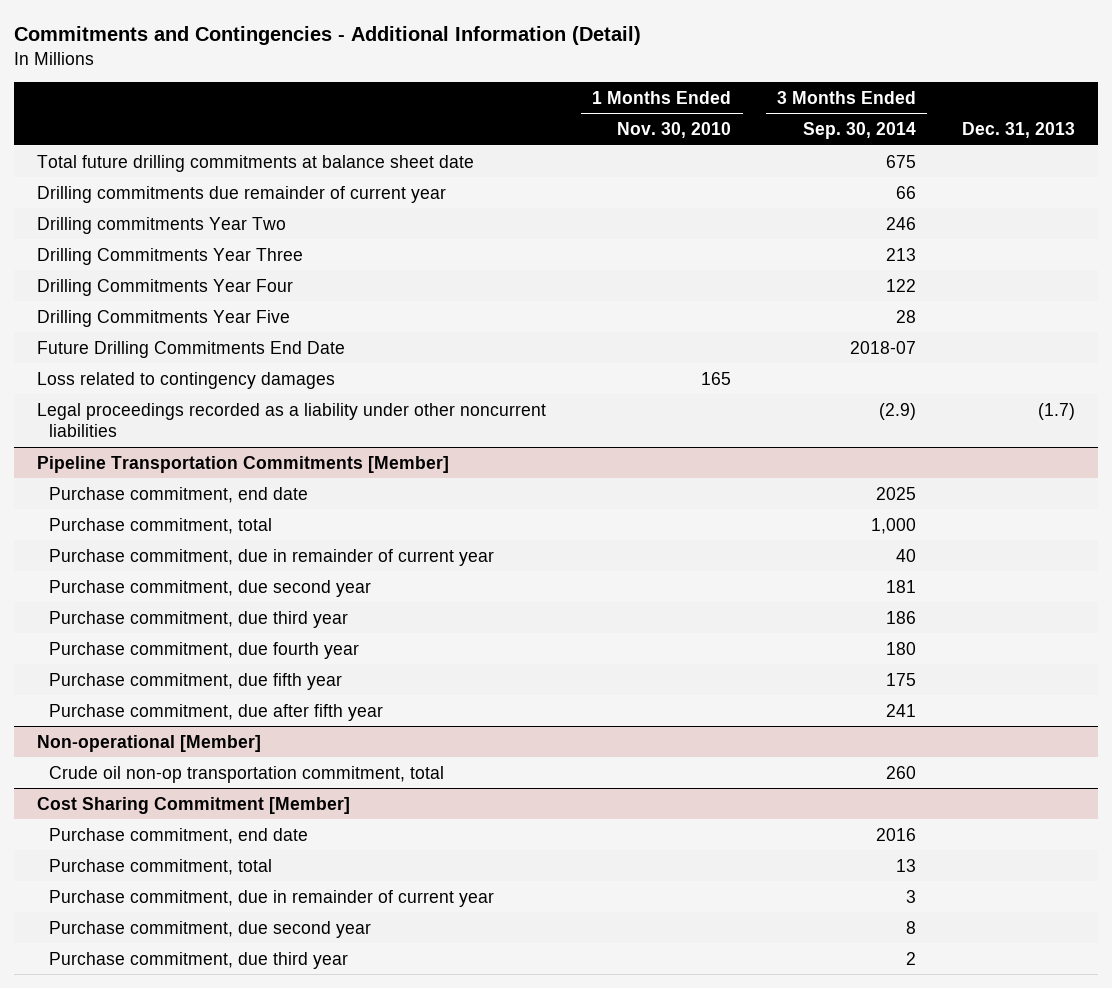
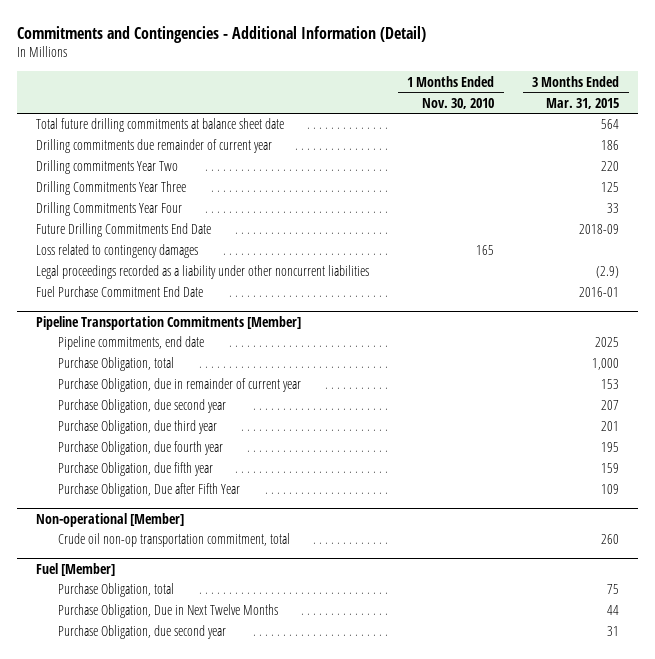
- | 1 Months Ended Nov. 30, 2010 | 3 Months Ended Sep. 30, 2014 | Dec. 31, 2013
+ | 1 Months Ended Nov. 30, 2010 | 3 Months Ended Mar. 31, 2015
- Drilling Commitments Year Five | | 28 |
+ Fuel Purchase Commitment End Date | | 2016-01
@ Pipeline Transportation Commitments [Member]
- Purchase commitment, end date | | 2025 |
- Purchase commitment, total | | 1,000 |
- Purchase commitment, due in remainder of current year | | 40 |
- Purchase commitment, due second year | | 181 |
- Purchase commitment, due third year | | 186 |
- Purchase commitment, due fourth year | | 180 |
- Purchase commitment, due fifth year | | 175 |
- Purchase commitment, due after fifth year | | 241 |
+ Pipeline commitments, end date | | 2025
+ Purchase Obligation, total | | 1,000
+ Purchase Obligation, due in remainder of current year | | 153
+ Purchase Obligation, due second year | | 207
+ Purchase Obligation, due third year | | 201
+ Purchase Obligation, due fourth year | | 195
+ Purchase Obligation, due fifth year | | 159
+ Purchase Obligation, Due after Fifth Year | | 109
- Cost Sharing Commitment [Member]
- Purchase commitment, end date | | 2016 |
- Purchase commitment, total | | 13 |
- Purchase commitment, due in remainder of current year | | 3 |
- Purchase commitment, due second year | | 8 |
- Purchase commitment, due third year | | 2 |
+ Fuel [Member]
+ Purchase Obligation, total | | 75
+ Purchase Obligation, Due in Next Twelve Months | | 44
+ Purchase Obligation, due second year | | 31

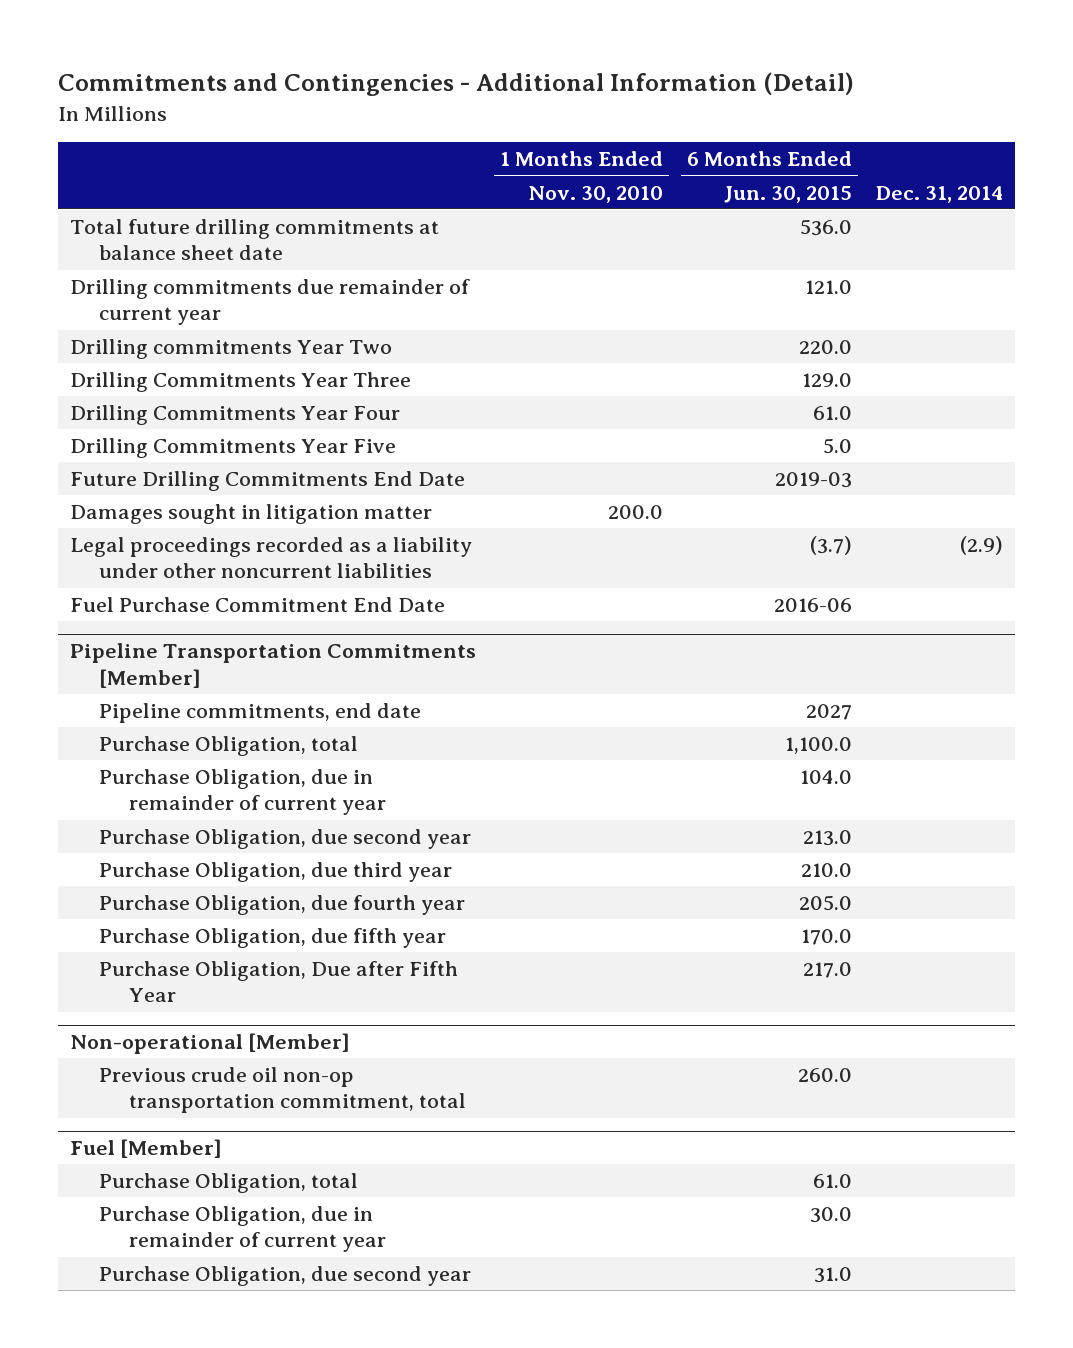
- | 1 Months Ended Nov. 30, 2010 | 3 Months Ended Mar. 31, 2015
+ | 1 Months Ended Nov. 30, 2010 | 6 Months Ended Jun. 30, 2015 | Dec. 31, 2014
+ Drilling Commitments Year Five | | 5.0 |
- Loss related to contingency damages | 165 |
+ Damages sought in litigation matter | 200.0 | |
@ Non-operational [Member]
- Crude oil non-op transportation commitment, total | | 260
+ Previous crude oil non-op transportation commitment, total | | 260.0 |
@ Fuel [Member]
- Purchase Obligation, Due in Next Twelve Months | | 44
+ Purchase Obligation, due in remainder of current year | | 30.0 |

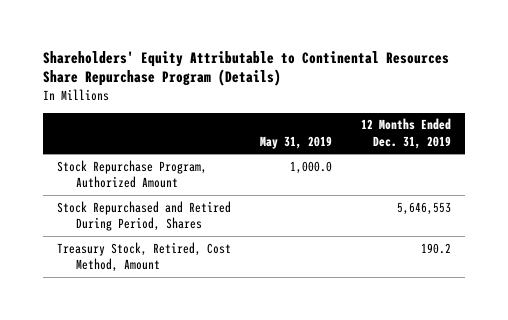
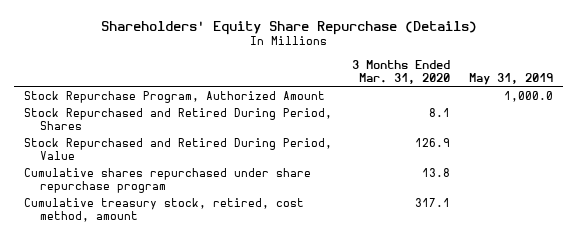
- Shareholders' Equity Attributable to Continental Resources Share Repurchase Program (Details)
+ Shareholders' Equity Share Repurchase (Details)
- | May 31, 2019 | 12 Months Ended Dec. 31, 2019
+ | 3 Months Ended Mar. 31, 2020 | May 31, 2019
- Treasury Stock, Retired, Cost Method, Amount | | 190.2
+ Stock Repurchased and Retired During Period, Value | 126.9 |
+ Cumulative shares repurchased under share repurchase program | 13.8 |
+ Cumulative treasury stock, retired, cost method, amount | 317.1 |

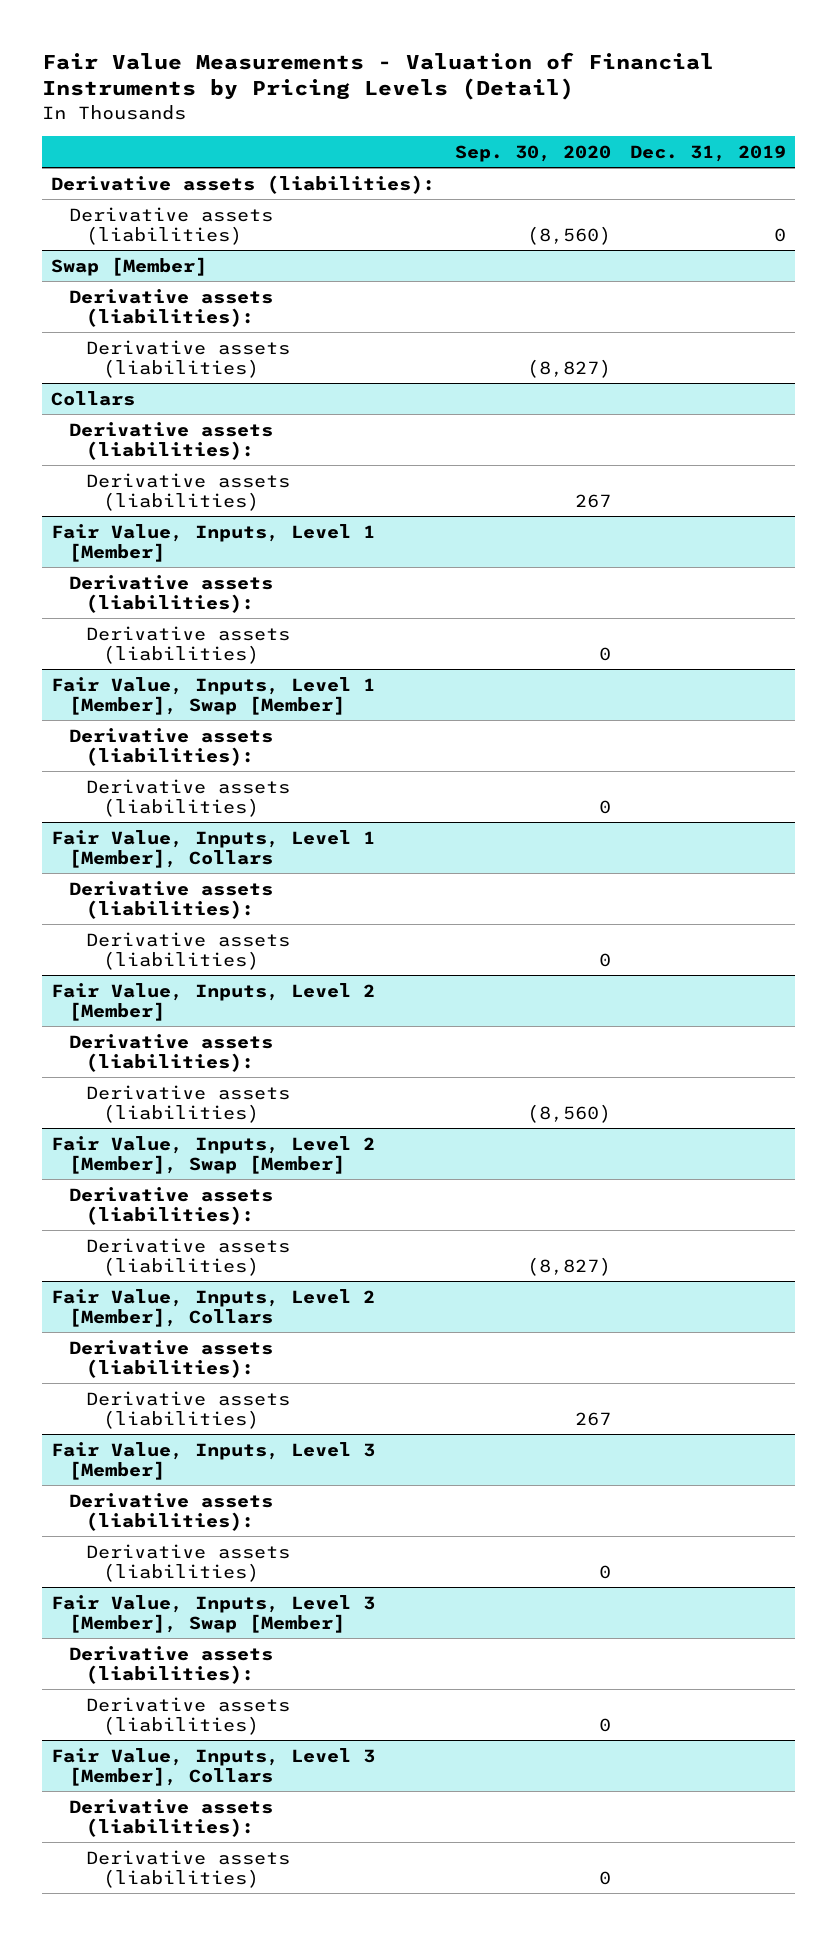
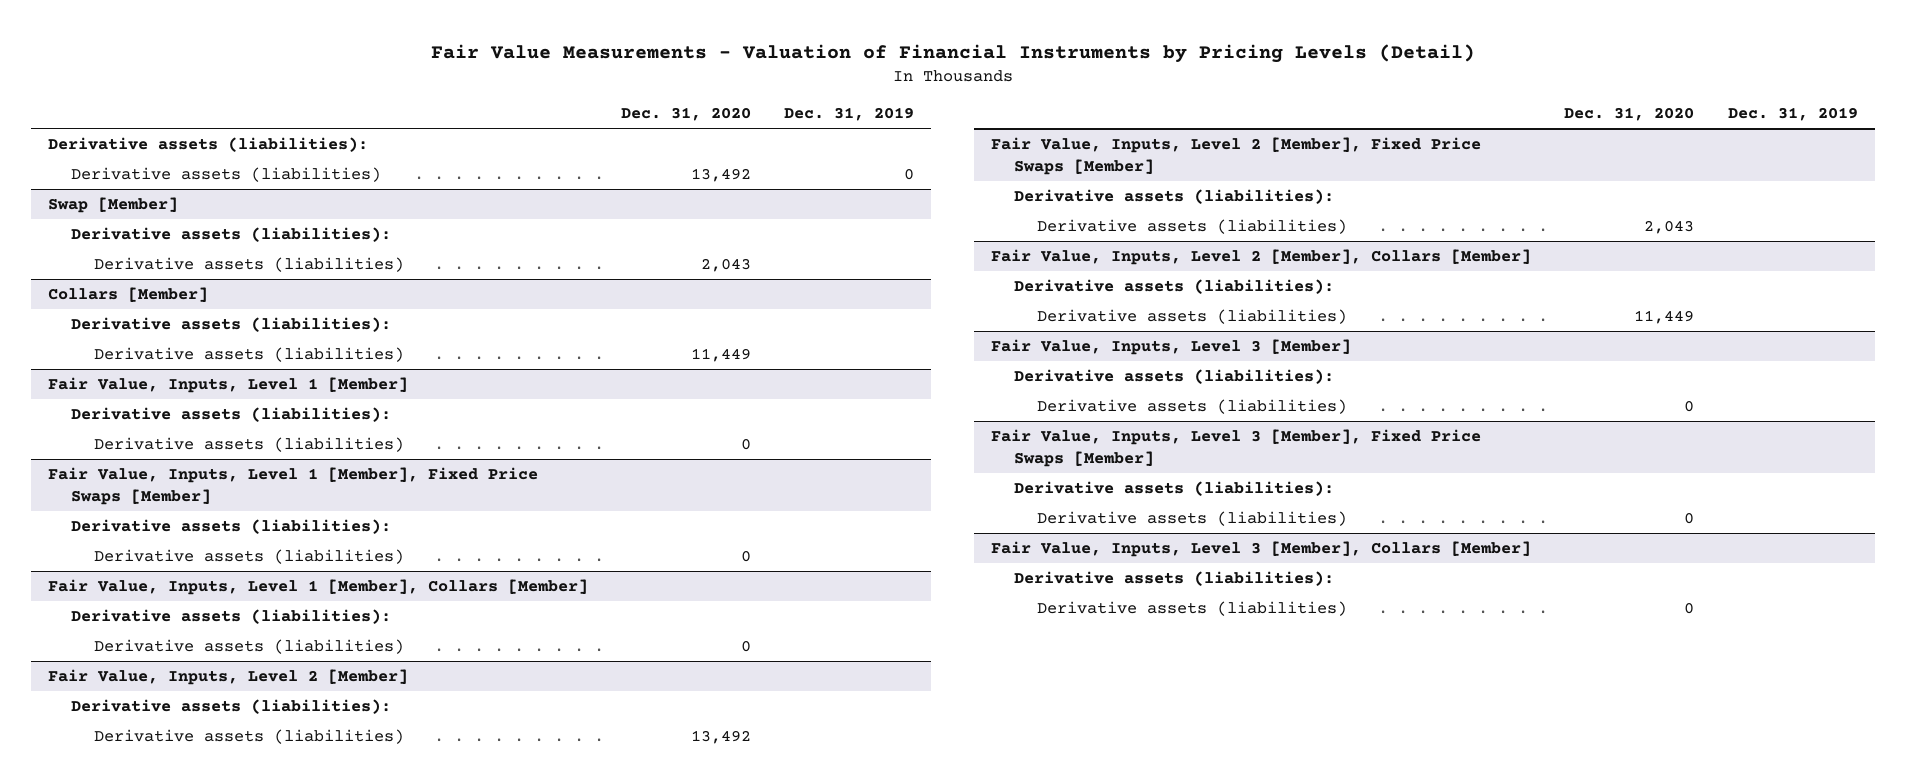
- | Sep. 30, 2020 | Dec. 31, 2019
+ | Dec. 31, 2020 | Dec. 31, 2019
- Collars
+ Collars [Member]
- Fair Value, Inputs, Level 1 [Member], Swap [Member]
+ Fair Value, Inputs, Level 1 [Member], Fixed Price Swaps [Member]
- Fair Value, Inputs, Level 1 [Member], Collars
+ Fair Value, Inputs, Level 1 [Member], Collars [Member]
- Fair Value, Inputs, Level 2 [Member], Swap [Member]
+ Fair Value, Inputs, Level 2 [Member], Fixed Price Swaps [Member]
- Fair Value, Inputs, Level 2 [Member], Collars
+ Fair Value, Inputs, Level 2 [Member], Collars [Member]
- Fair Value, Inputs, Level 3 [Member], Swap [Member]
+ Fair Value, Inputs, Level 3 [Member], Fixed Price Swaps [Member]
- Fair Value, Inputs, Level 3 [Member], Collars
+ Fair Value, Inputs, Level 3 [Member], Collars [Member]

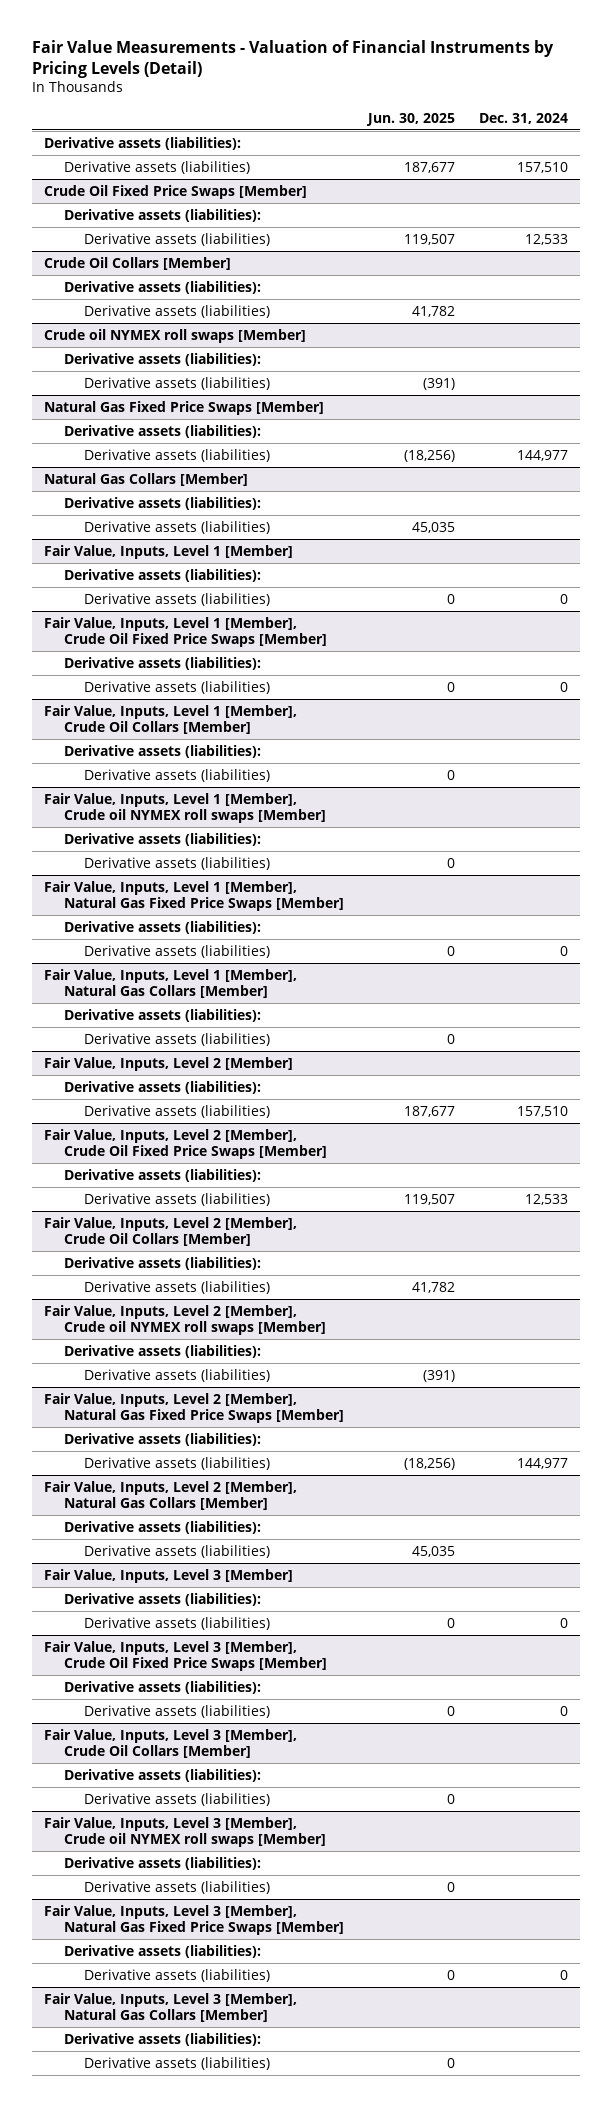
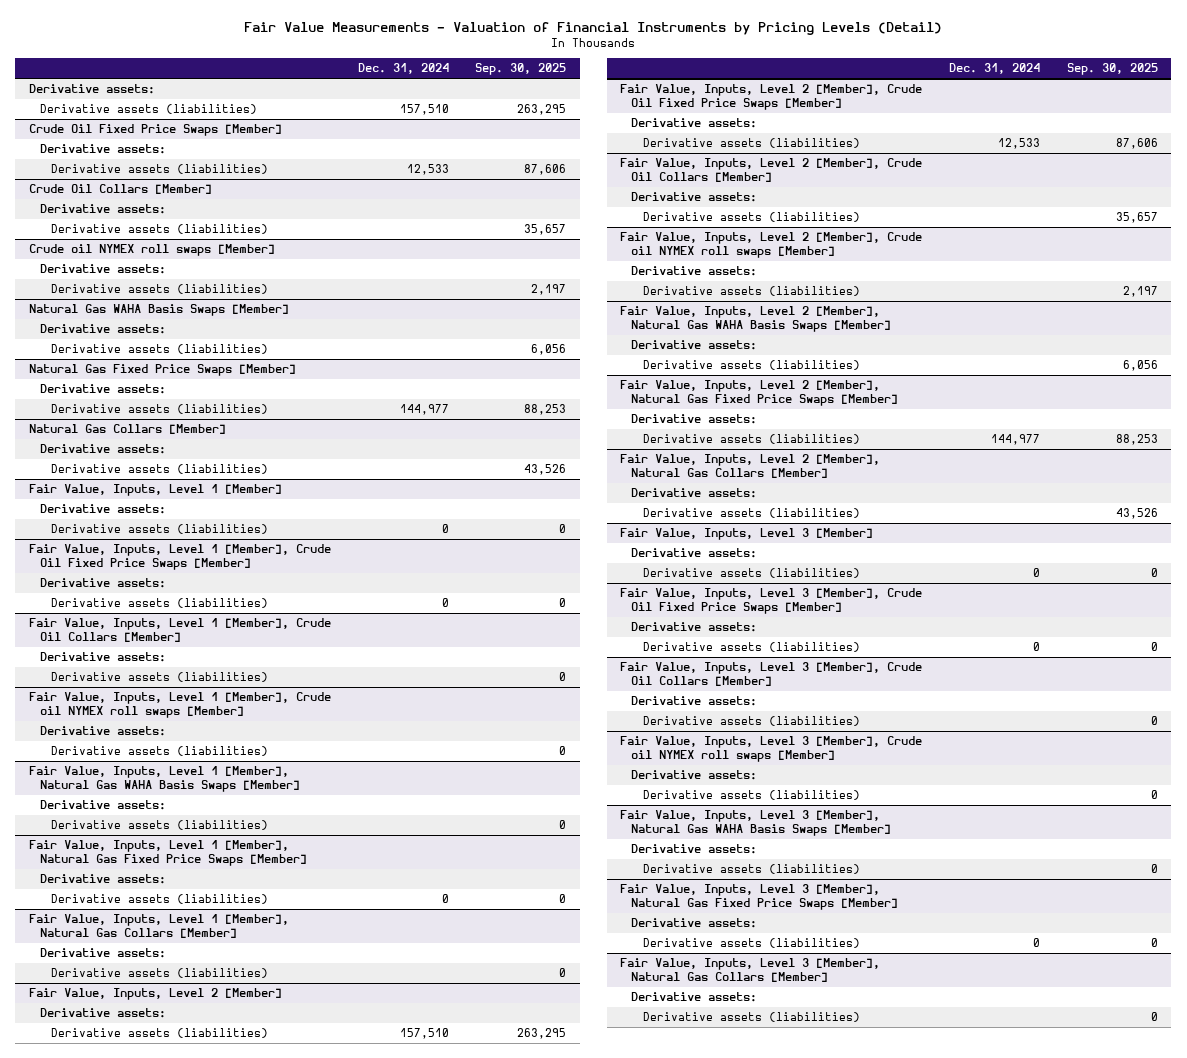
- | Jun. 30, 2025 | Dec. 31, 2024
+ | Dec. 31, 2024 | Sep. 30, 2025
- Derivative assets (liabilities):
+ Derivative assets:
@ Crude Oil Fixed Price Swaps [Member]
- Derivative assets (liabilities):
+ Derivative assets:
@ Crude Oil Collars [Member]
- Derivative assets (liabilities):
+ Derivative assets:
@ Crude oil NYMEX roll swaps [Member]
- Derivative assets (liabilities):
+ Derivative assets:
+ Natural Gas WAHA Basis Swaps [Member]
+ Derivative assets:
+ Derivative assets (liabilities) | | 6,056
@ Natural Gas Fixed Price Swaps [Member]
- Derivative assets (liabilities):
+ Derivative assets:
@ Natural Gas Collars [Member]
- Derivative assets (liabilities):
+ Derivative assets:
@ Fair Value, Inputs, Level 1 [Member]
- Derivative assets (liabilities):
+ Derivative assets:
@ Fair Value, Inputs, Level 1 [Member], Crude Oil Fixed Price Swaps [Member]
- Derivative assets (liabilities):
+ Derivative assets:
@ Fair Value, Inputs, Level 1 [Member], Crude Oil Collars [Member]
- Derivative assets (liabilities):
+ Derivative assets:
@ Fair Value, Inputs, Level 1 [Member], Crude oil NYMEX roll swaps [Member]
- Derivative assets (liabilities):
+ Derivative assets:
+ Fair Value, Inputs, Level 1 [Member], Natural Gas WAHA Basis Swaps [Member]
+ Derivative assets:
+ Derivative assets (liabilities) | | 0
@ Fair Value, Inputs, Level 1 [Member], Natural Gas Fixed Price Swaps [Member]
- Derivative assets (liabilities):
+ Derivative assets:
@ Fair Value, Inputs, Level 1 [Member], Natural Gas Collars [Member]
- Derivative assets (liabilities):
+ Derivative assets:
@ Fair Value, Inputs, Level 2 [Member]
- Derivative assets (liabilities):
+ Derivative assets:
@ Fair Value, Inputs, Level 2 [Member], Crude Oil Fixed Price Swaps [Member]
- Derivative assets (liabilities):
+ Derivative assets:
@ Fair Value, Inputs, Level 2 [Member], Crude Oil Collars [Member]
- Derivative assets (liabilities):
+ Derivative assets:
@ Fair Value, Inputs, Level 2 [Member], Crude oil NYMEX roll swaps [Member]
- Derivative assets (liabilities):
+ Derivative assets:
+ Fair Value, Inputs, Level 2 [Member], Natural Gas WAHA Basis Swaps [Member]
+ Derivative assets:
+ Derivative assets (liabilities) | | 6,056
@ Fair Value, Inputs, Level 2 [Member], Natural Gas Fixed Price Swaps [Member]
- Derivative assets (liabilities):
+ Derivative assets:
@ Fair Value, Inputs, Level 2 [Member], Natural Gas Collars [Member]
- Derivative assets (liabilities):
+ Derivative assets:
@ Fair Value, Inputs, Level 3 [Member]
- Derivative assets (liabilities):
+ Derivative assets:
@ Fair Value, Inputs, Level 3 [Member], Crude Oil Fixed Price Swaps [Member]
- Derivative assets (liabilities):
+ Derivative assets:
@ Fair Value, Inputs, Level 3 [Member], Crude Oil Collars [Member]
- Derivative assets (liabilities):
+ Derivative assets:
@ Fair Value, Inputs, Level 3 [Member], Crude oil NYMEX roll swaps [Member]
- Derivative assets (liabilities):
+ Derivative assets:
+ Fair Value, Inputs, Level 3 [Member], Natural Gas WAHA Basis Swaps [Member]
+ Derivative assets:
+ Derivative assets (liabilities) | | 0
@ Fair Value, Inputs, Level 3 [Member], Natural Gas Fixed Price Swaps [Member]
- Derivative assets (liabilities):
+ Derivative assets:
@ Fair Value, Inputs, Level 3 [Member], Natural Gas Collars [Member]
- Derivative assets (liabilities):
+ Derivative assets:

